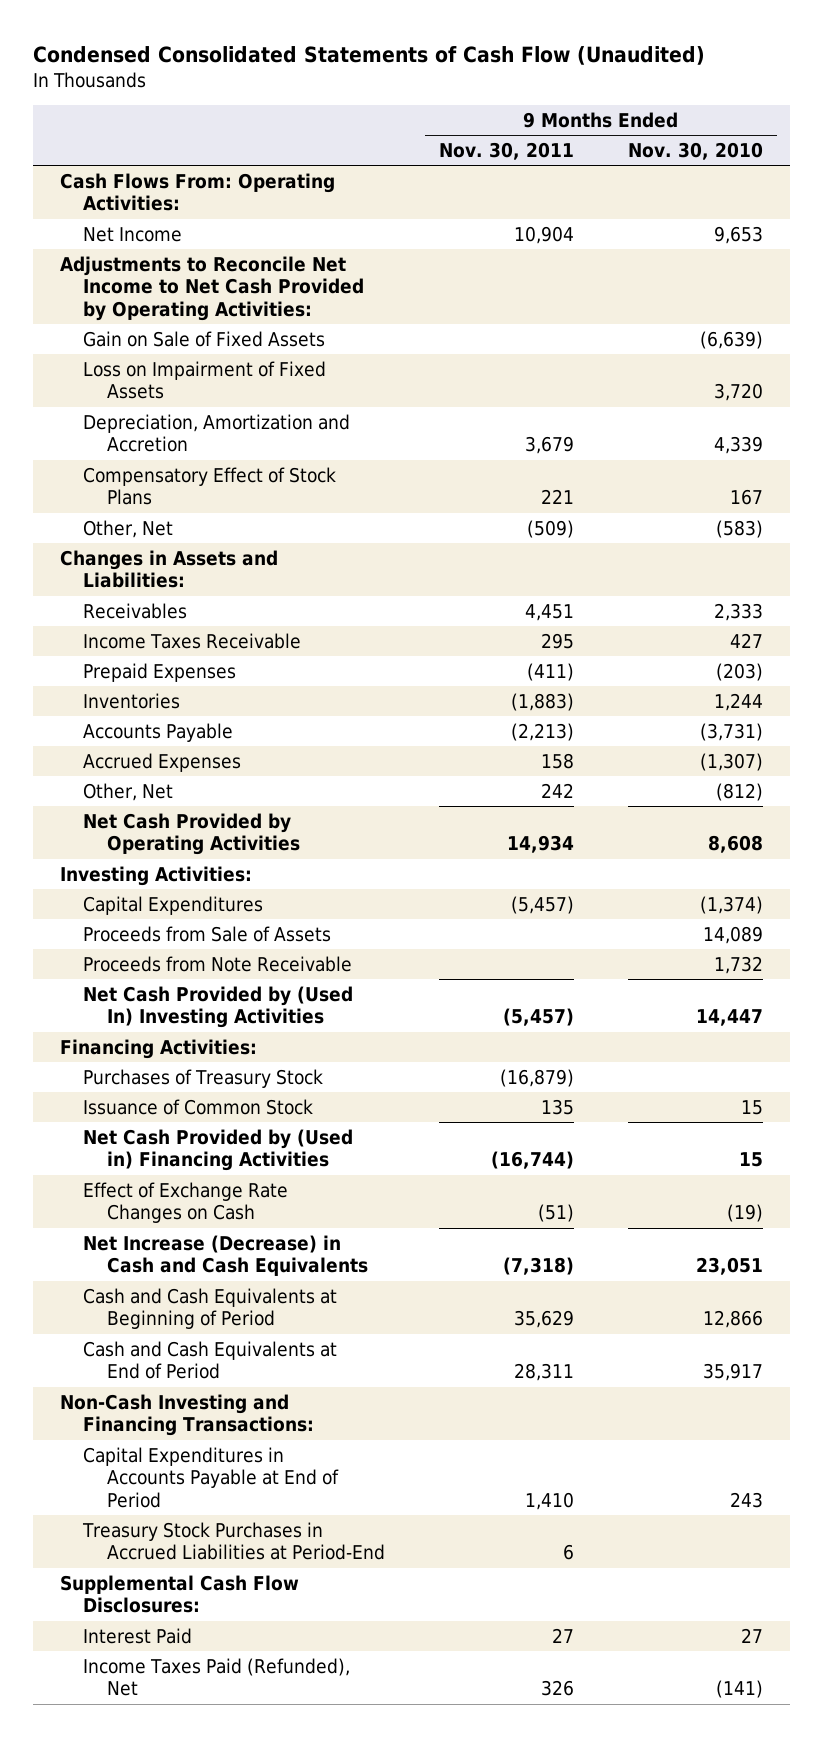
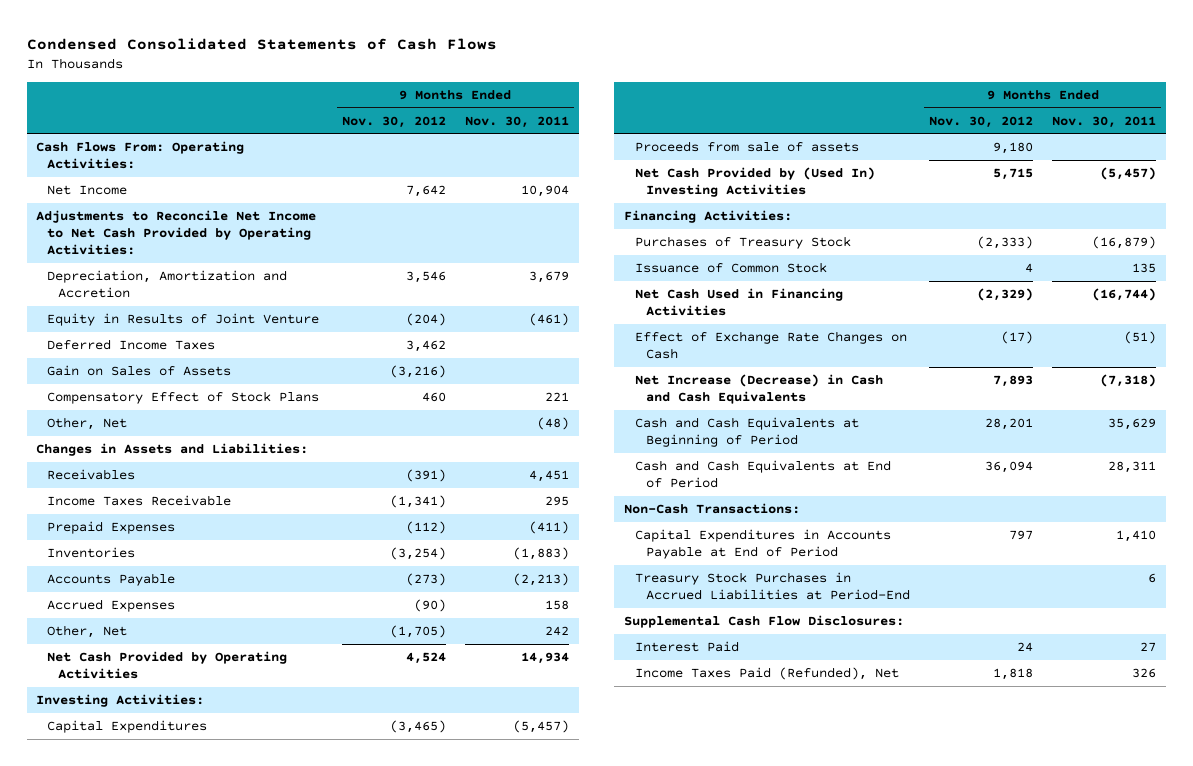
- Condensed Consolidated Statements of Cash Flow (Unaudited)
+ Condensed Consolidated Statements of Cash Flows
- | 9 Months Ended Nov. 30, 2011 | 9 Months Ended Nov. 30, 2010
+ | 9 Months Ended Nov. 30, 2012 | 9 Months Ended Nov. 30, 2011
- Gain on Sale of Fixed Assets | | (6,639)
- Loss on Impairment of Fixed Assets | | 3,720
+ Equity in Results of Joint Venture | (204) | (461)
+ Deferred Income Taxes | 3,462 |
+ Gain on Sales of Assets | (3,216) |
- Other, Net | (509) | (583)
+ Other, Net | | (48)
- Proceeds from Sale of Assets | | 14,089
- Proceeds from Note Receivable | | 1,732
+ Proceeds from sale of assets | 9,180 |
- Net Cash Provided by (Used in) Financing Activities | (16,744) | 15
+ Net Cash Used in Financing Activities | (2,329) | (16,744)
- Non-Cash Investing and Financing Transactions:
+ Non-Cash Transactions:

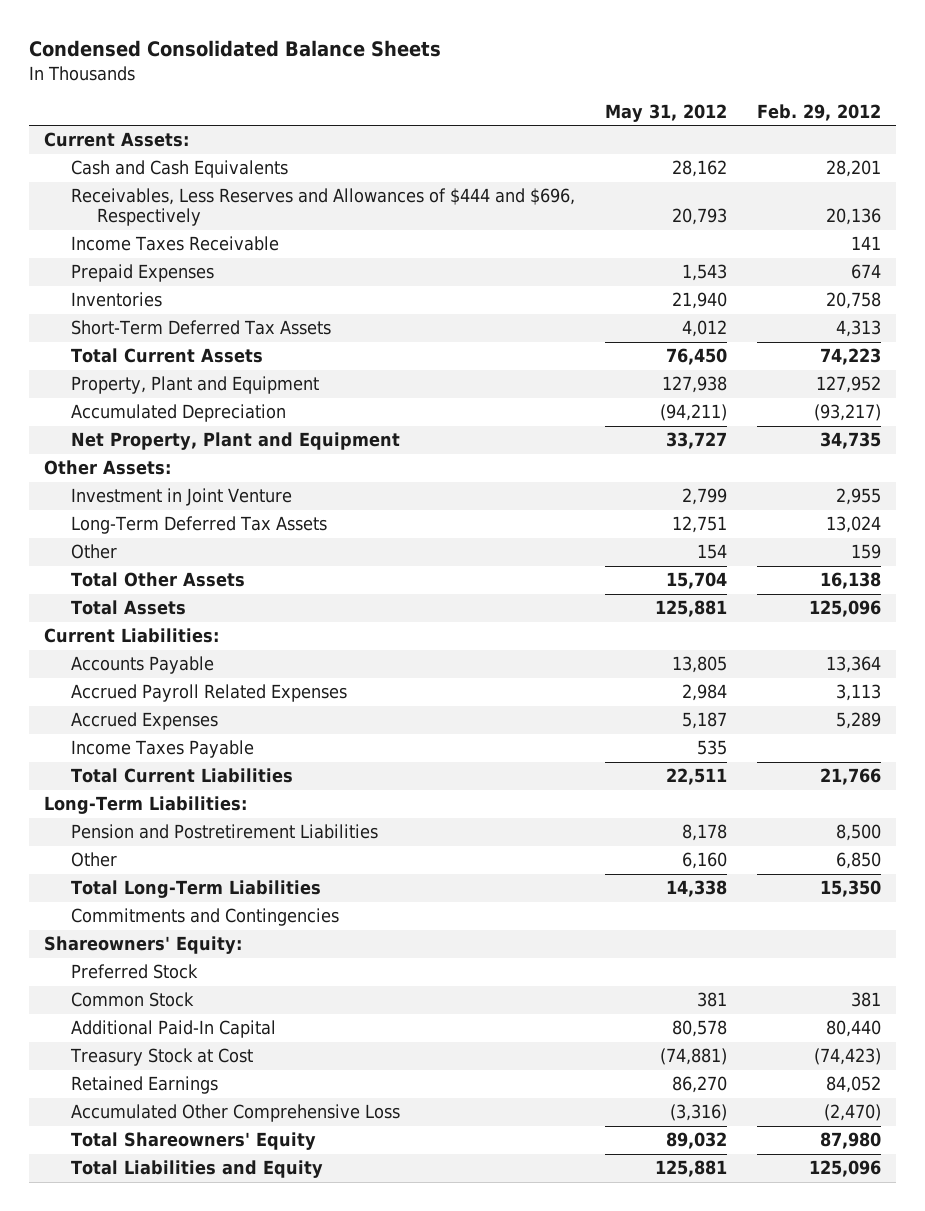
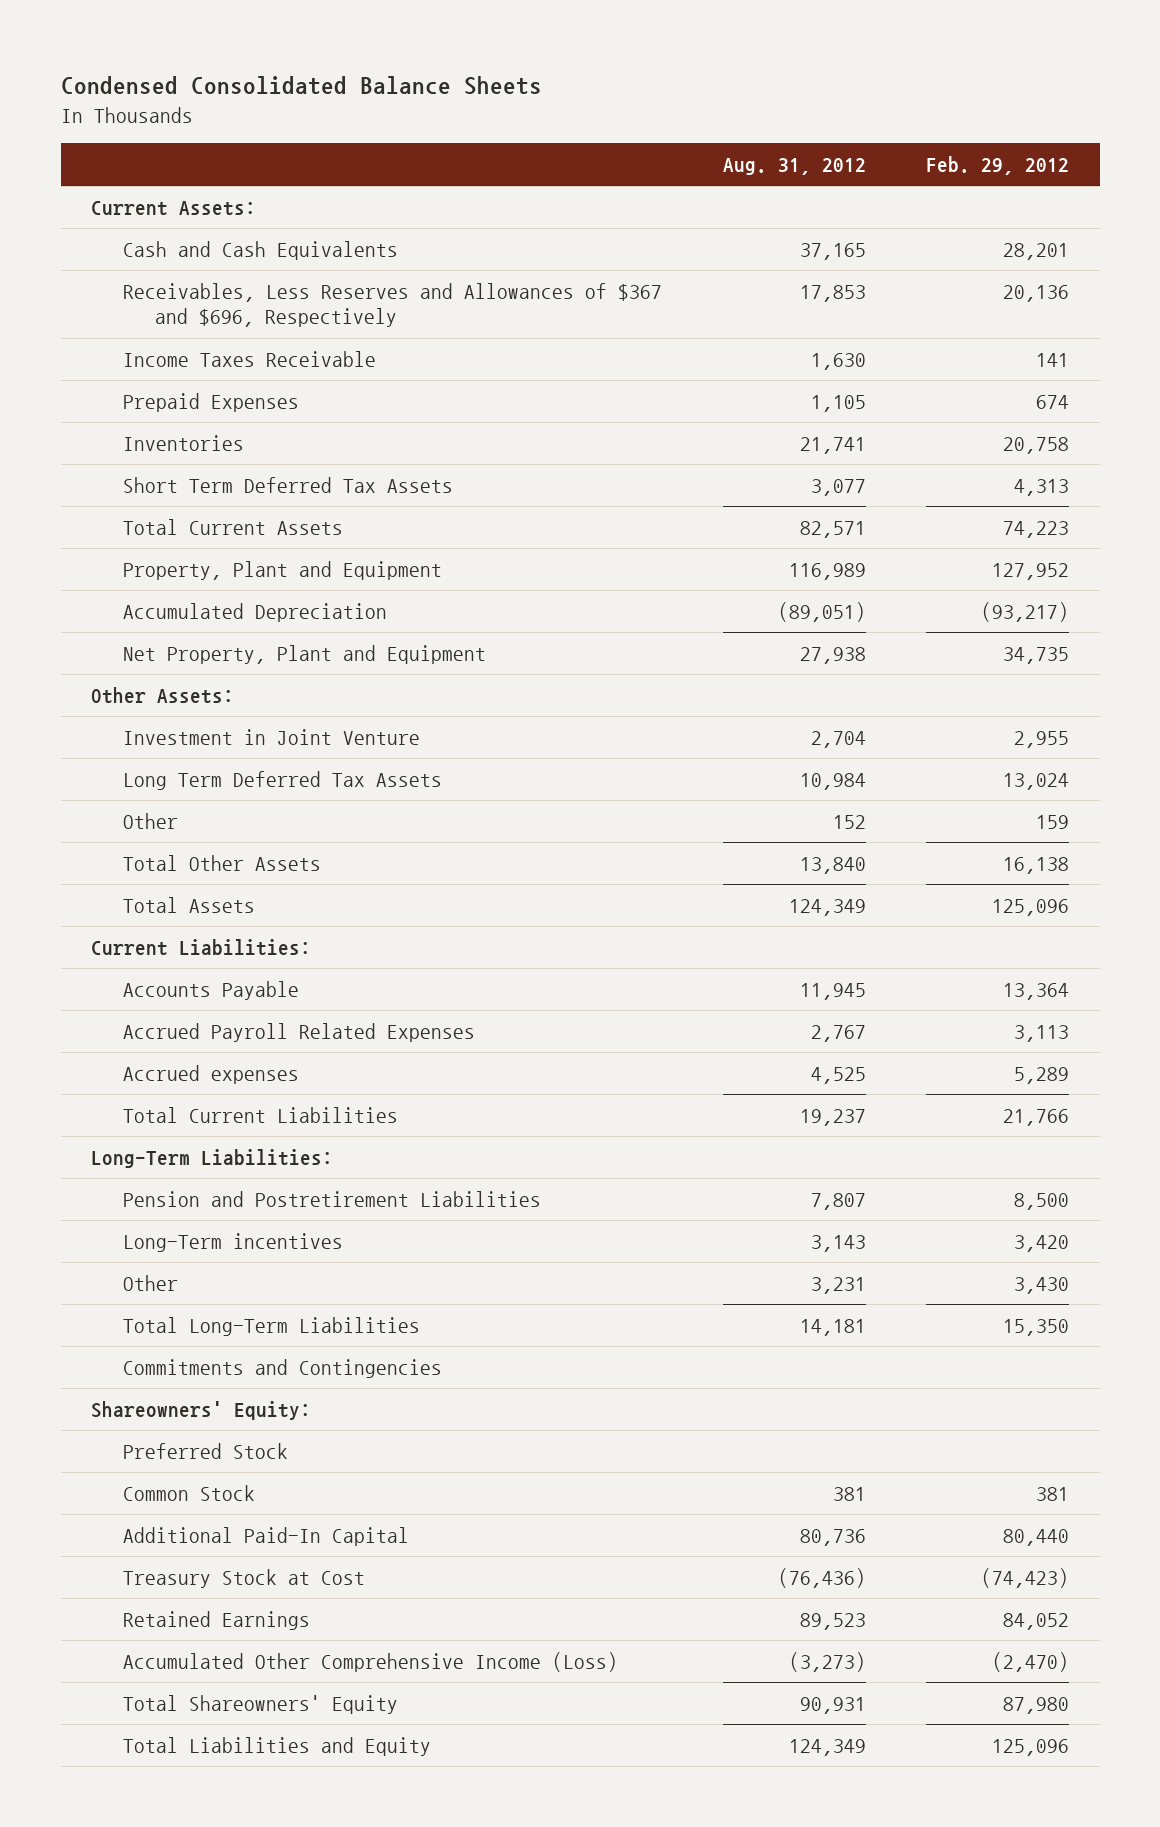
- | May 31, 2012 | Feb. 29, 2012
+ | Aug. 31, 2012 | Feb. 29, 2012
- Receivables, Less Reserves and Allowances of $444 and $696, Respectively | 20,793 | 20,136
+ Receivables, Less Reserves and Allowances of $367 and $696, Respectively | 17,853 | 20,136
- Short-Term Deferred Tax Assets | 4,012 | 4,313
+ Short Term Deferred Tax Assets | 3,077 | 4,313
- Long-Term Deferred Tax Assets | 12,751 | 13,024
+ Long Term Deferred Tax Assets | 10,984 | 13,024
- Accrued Expenses | 5,187 | 5,289
- Income Taxes Payable | 535 |
+ Accrued expenses | 4,525 | 5,289
- Other | 6,160 | 6,850
+ Long-Term incentives | 3,143 | 3,420
+ Other | 3,231 | 3,430
- Accumulated Other Comprehensive Loss | (3,316) | (2,470)
+ Accumulated Other Comprehensive Income (Loss) | (3,273) | (2,470)

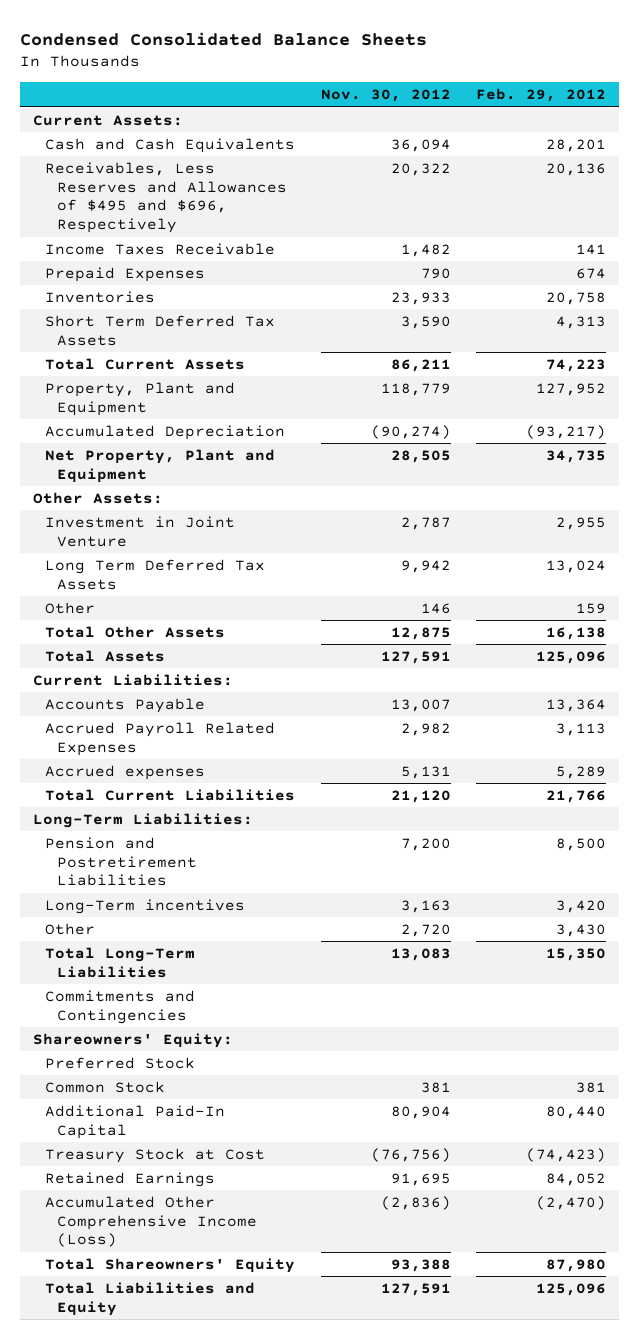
- | Aug. 31, 2012 | Feb. 29, 2012
+ | Nov. 30, 2012 | Feb. 29, 2012
- Receivables, Less Reserves and Allowances of $367 and $696, Respectively | 17,853 | 20,136
+ Receivables, Less Reserves and Allowances of $495 and $696, Respectively | 20,322 | 20,136

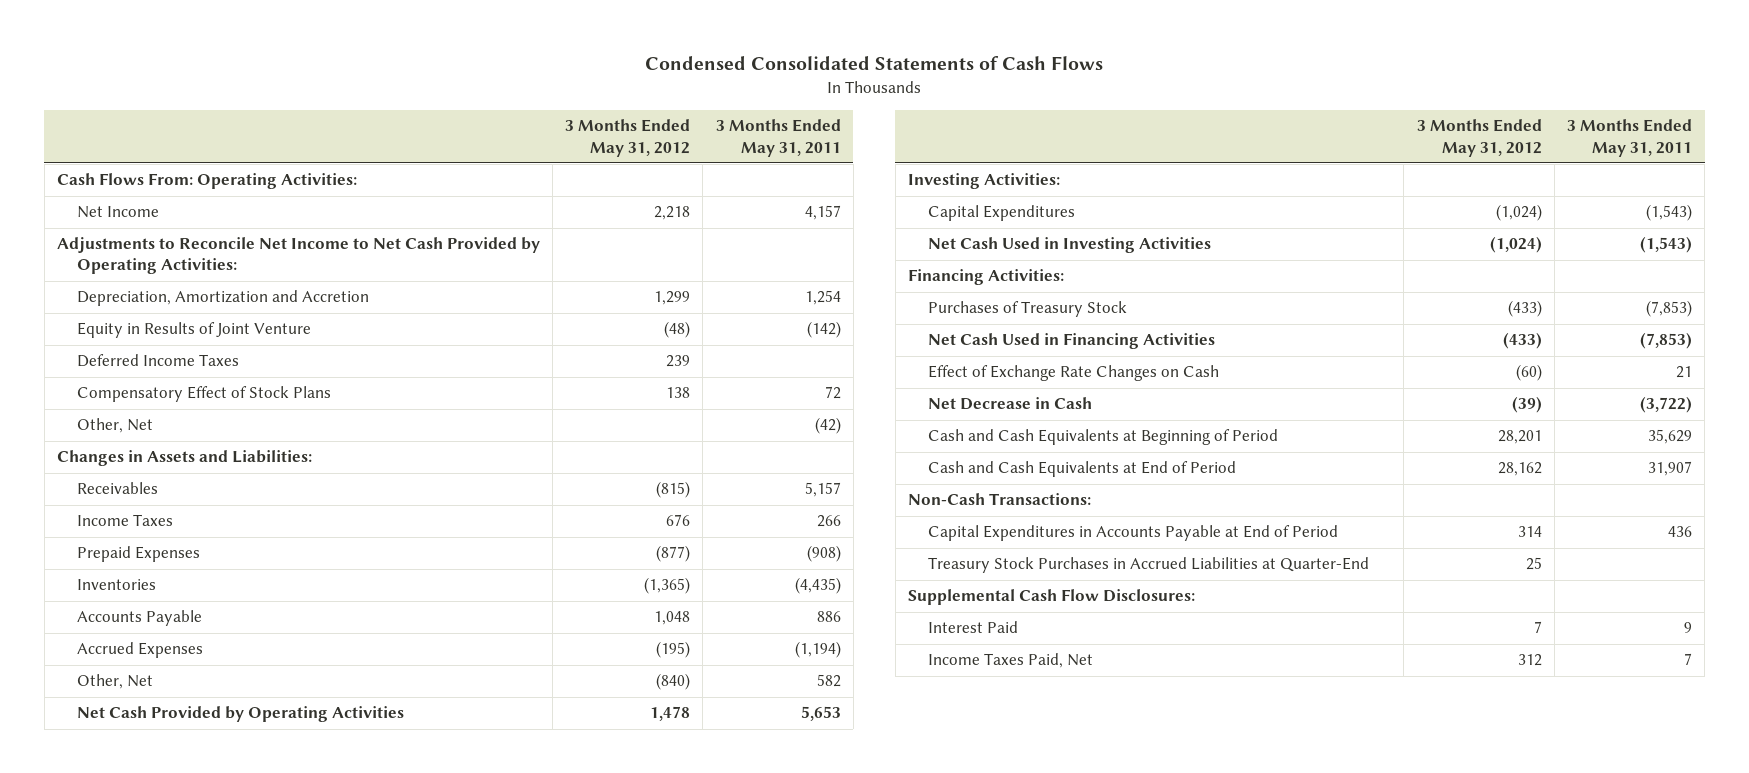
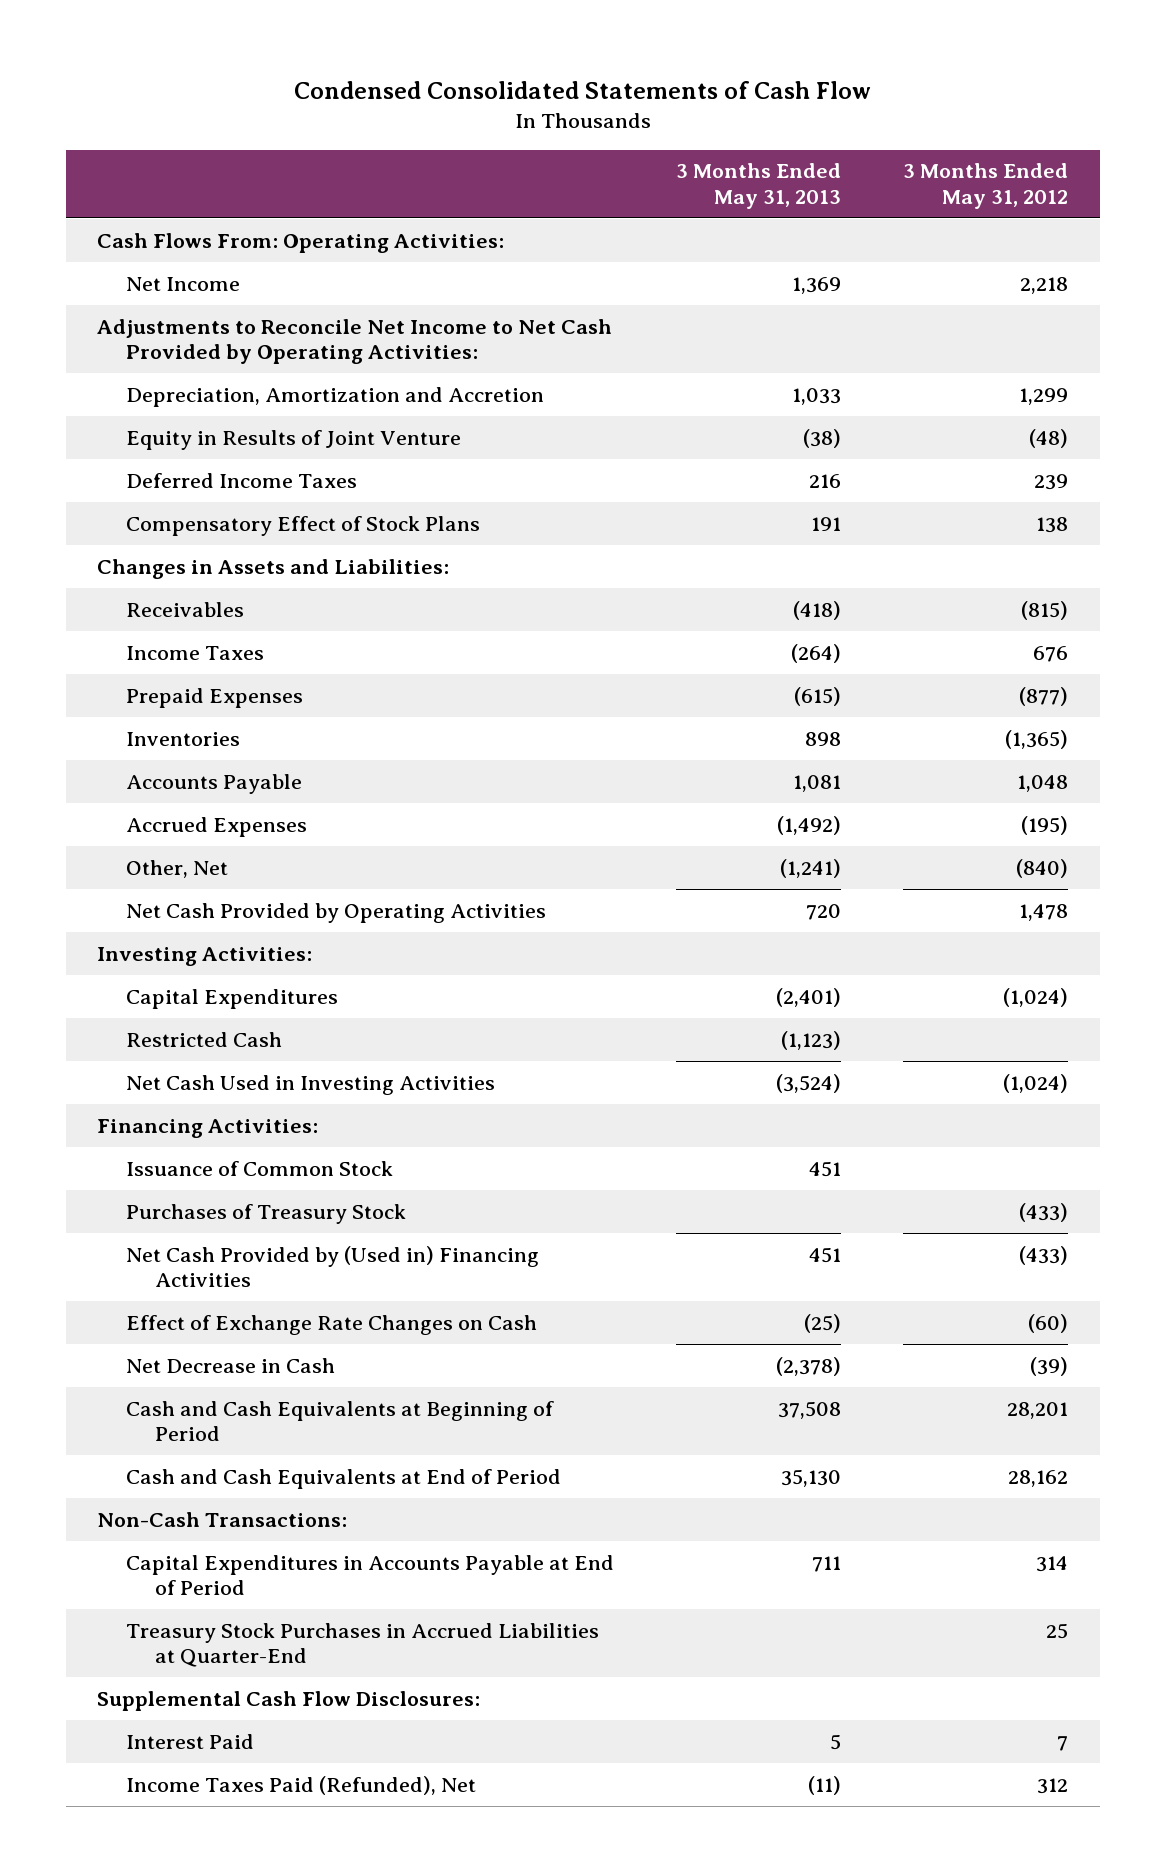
- Condensed Consolidated Statements of Cash Flows
+ Condensed Consolidated Statements of Cash Flow
- | 3 Months Ended May 31, 2012 | 3 Months Ended May 31, 2011
+ | 3 Months Ended May 31, 2013 | 3 Months Ended May 31, 2012
- Other, Net | | (42)
+ Restricted Cash | (1,123) |
+ Issuance of Common Stock | 451 |
- Net Cash Used in Financing Activities | (433) | (7,853)
+ Net Cash Provided by (Used in) Financing Activities | 451 | (433)
- Income Taxes Paid, Net | 312 | 7
+ Income Taxes Paid (Refunded), Net | (11) | 312

